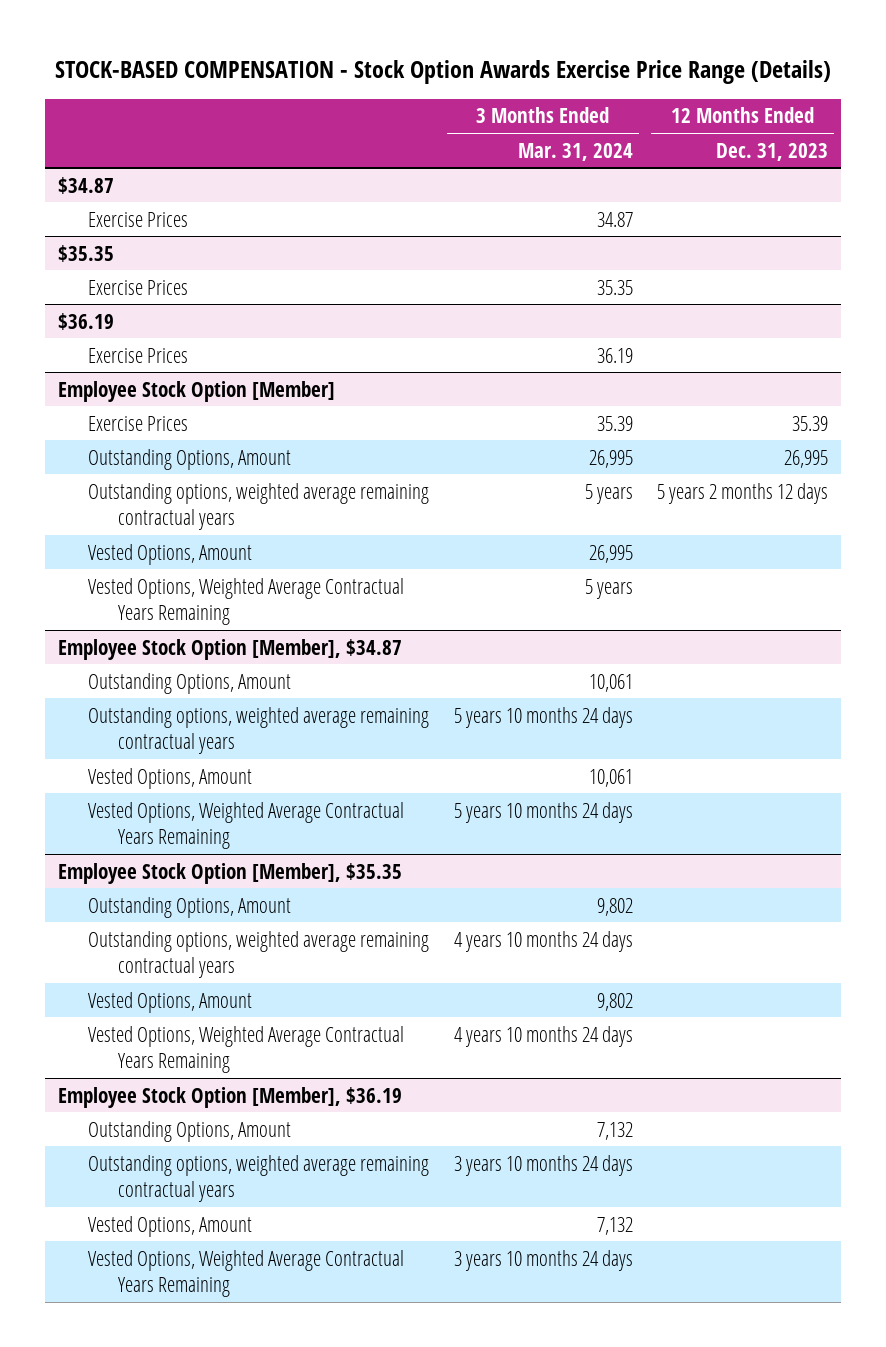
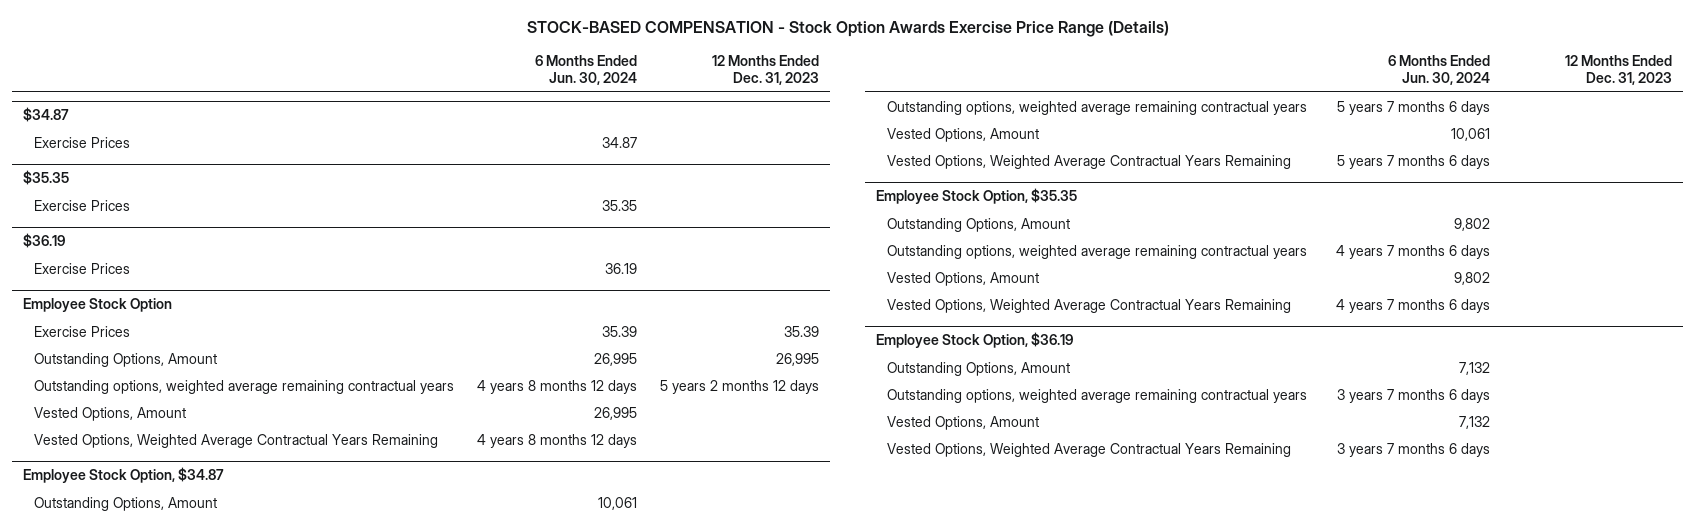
- | 3 Months Ended Mar. 31, 2024 | 12 Months Ended Dec. 31, 2023
+ | 6 Months Ended Jun. 30, 2024 | 12 Months Ended Dec. 31, 2023
- Employee Stock Option [Member]
+ Employee Stock Option
- Employee Stock Option [Member], $34.87
+ Employee Stock Option, $34.87
- Employee Stock Option [Member], $35.35
+ Employee Stock Option, $35.35
- Employee Stock Option [Member], $36.19
+ Employee Stock Option, $36.19

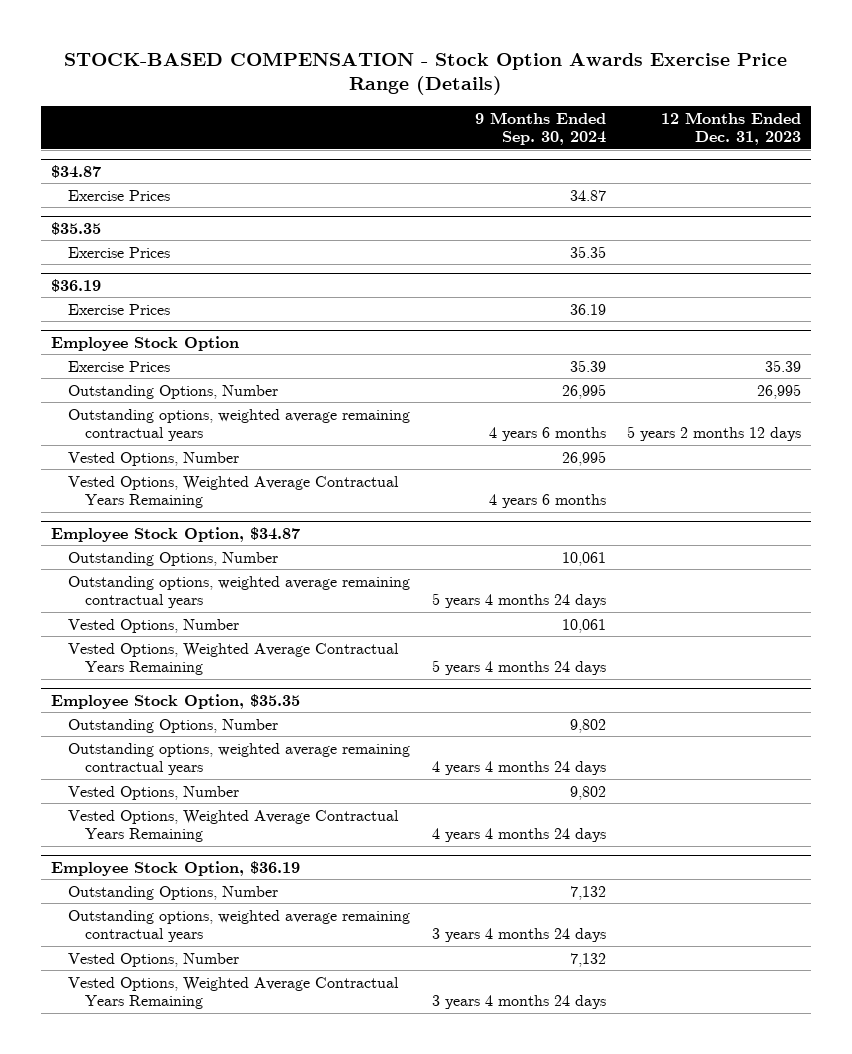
- | 6 Months Ended Jun. 30, 2024 | 12 Months Ended Dec. 31, 2023
+ | 9 Months Ended Sep. 30, 2024 | 12 Months Ended Dec. 31, 2023
@ Employee Stock Option
- Outstanding Options, Amount | 26,995 | 26,995
+ Outstanding Options, Number | 26,995 | 26,995
- Vested Options, Amount | 26,995 |
+ Vested Options, Number | 26,995 |
@ Employee Stock Option, $34.87
- Outstanding Options, Amount | 10,061 |
+ Outstanding Options, Number | 10,061 |
- Vested Options, Amount | 10,061 |
+ Vested Options, Number | 10,061 |
@ Employee Stock Option, $35.35
- Outstanding Options, Amount | 9,802 |
+ Outstanding Options, Number | 9,802 |
- Vested Options, Amount | 9,802 |
+ Vested Options, Number | 9,802 |
@ Employee Stock Option, $36.19
- Outstanding Options, Amount | 7,132 |
+ Outstanding Options, Number | 7,132 |
- Vested Options, Amount | 7,132 |
+ Vested Options, Number | 7,132 |

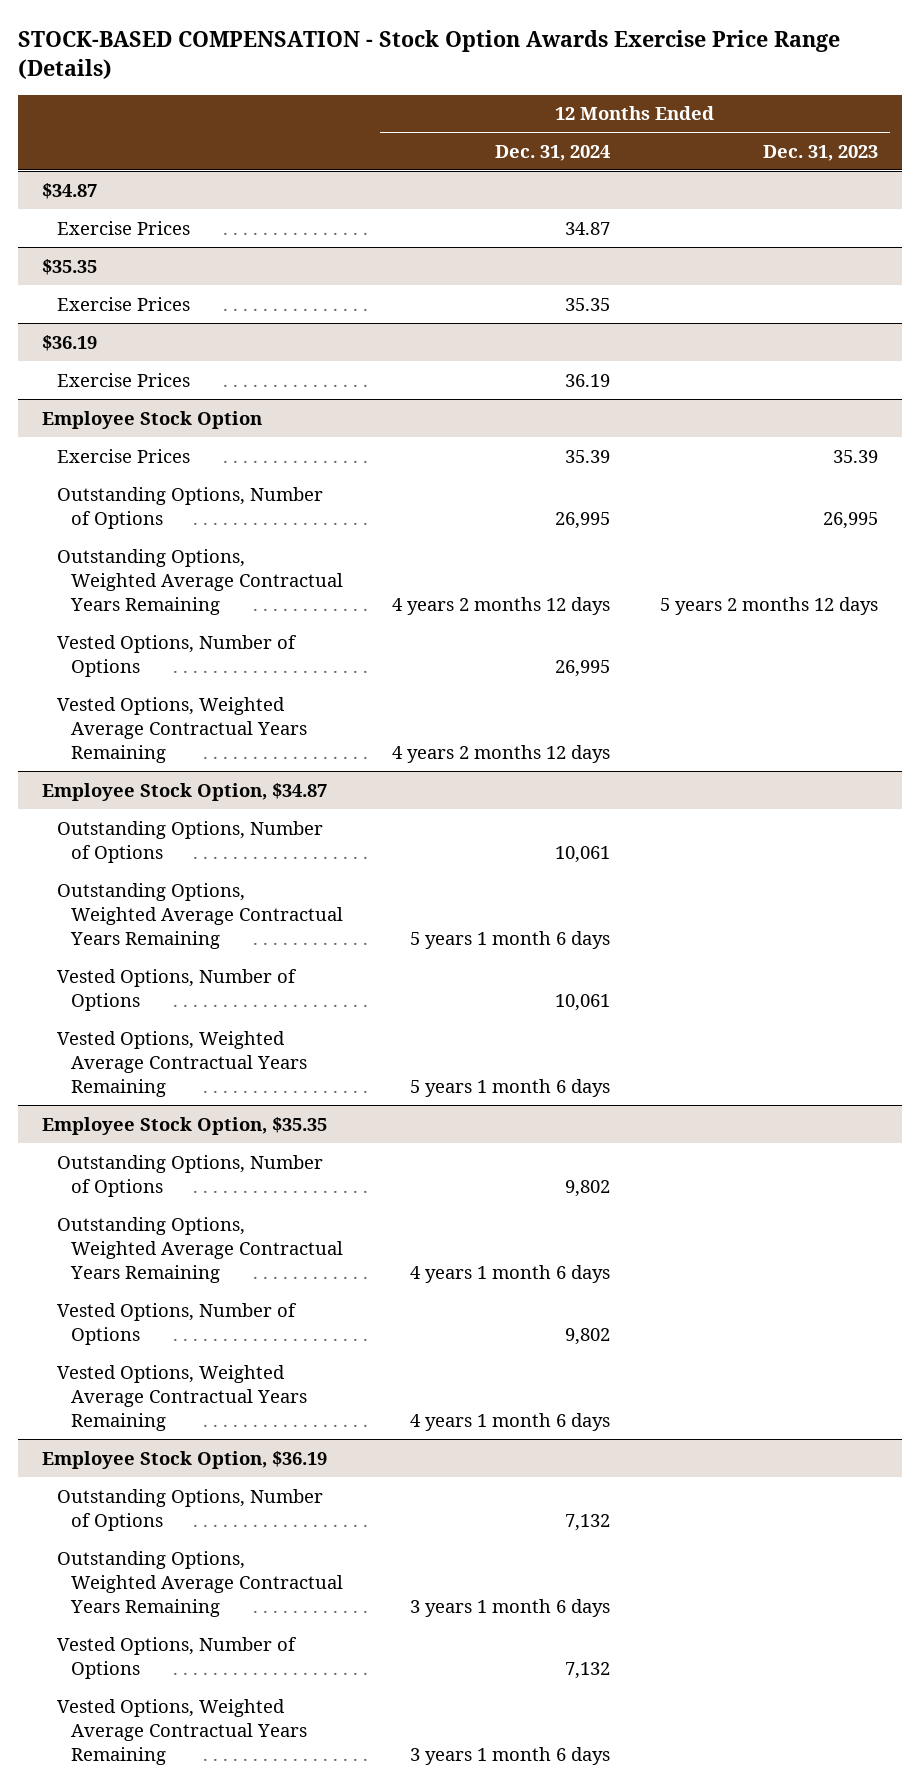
- | 9 Months Ended Sep. 30, 2024 | 12 Months Ended Dec. 31, 2023
+ | 12 Months Ended Dec. 31, 2024 | 12 Months Ended Dec. 31, 2023
@ Employee Stock Option
- Outstanding Options, Number | 26,995 | 26,995
- Outstanding options, weighted average remaining contractual years | 4 years 6 months | 5 years 2 months 12 days
- Vested Options, Number | 26,995 |
+ Outstanding Options, Number of Options | 26,995 | 26,995
+ Outstanding Options, Weighted Average Contractual Years Remaining | 4 years 2 months 12 days | 5 years 2 months 12 days
+ Vested Options, Number of Options | 26,995 |
@ Employee Stock Option, $34.87
- Outstanding Options, Number | 10,061 |
- Outstanding options, weighted average remaining contractual years | 5 years 4 months 24 days |
- Vested Options, Number | 10,061 |
+ Outstanding Options, Number of Options | 10,061 |
+ Outstanding Options, Weighted Average Contractual Years Remaining | 5 years 1 month 6 days |
+ Vested Options, Number of Options | 10,061 |
@ Employee Stock Option, $35.35
- Outstanding Options, Number | 9,802 |
- Outstanding options, weighted average remaining contractual years | 4 years 4 months 24 days |
- Vested Options, Number | 9,802 |
+ Outstanding Options, Number of Options | 9,802 |
+ Outstanding Options, Weighted Average Contractual Years Remaining | 4 years 1 month 6 days |
+ Vested Options, Number of Options | 9,802 |
@ Employee Stock Option, $36.19
- Outstanding Options, Number | 7,132 |
- Outstanding options, weighted average remaining contractual years | 3 years 4 months 24 days |
- Vested Options, Number | 7,132 |
+ Outstanding Options, Number of Options | 7,132 |
+ Outstanding Options, Weighted Average Contractual Years Remaining | 3 years 1 month 6 days |
+ Vested Options, Number of Options | 7,132 |

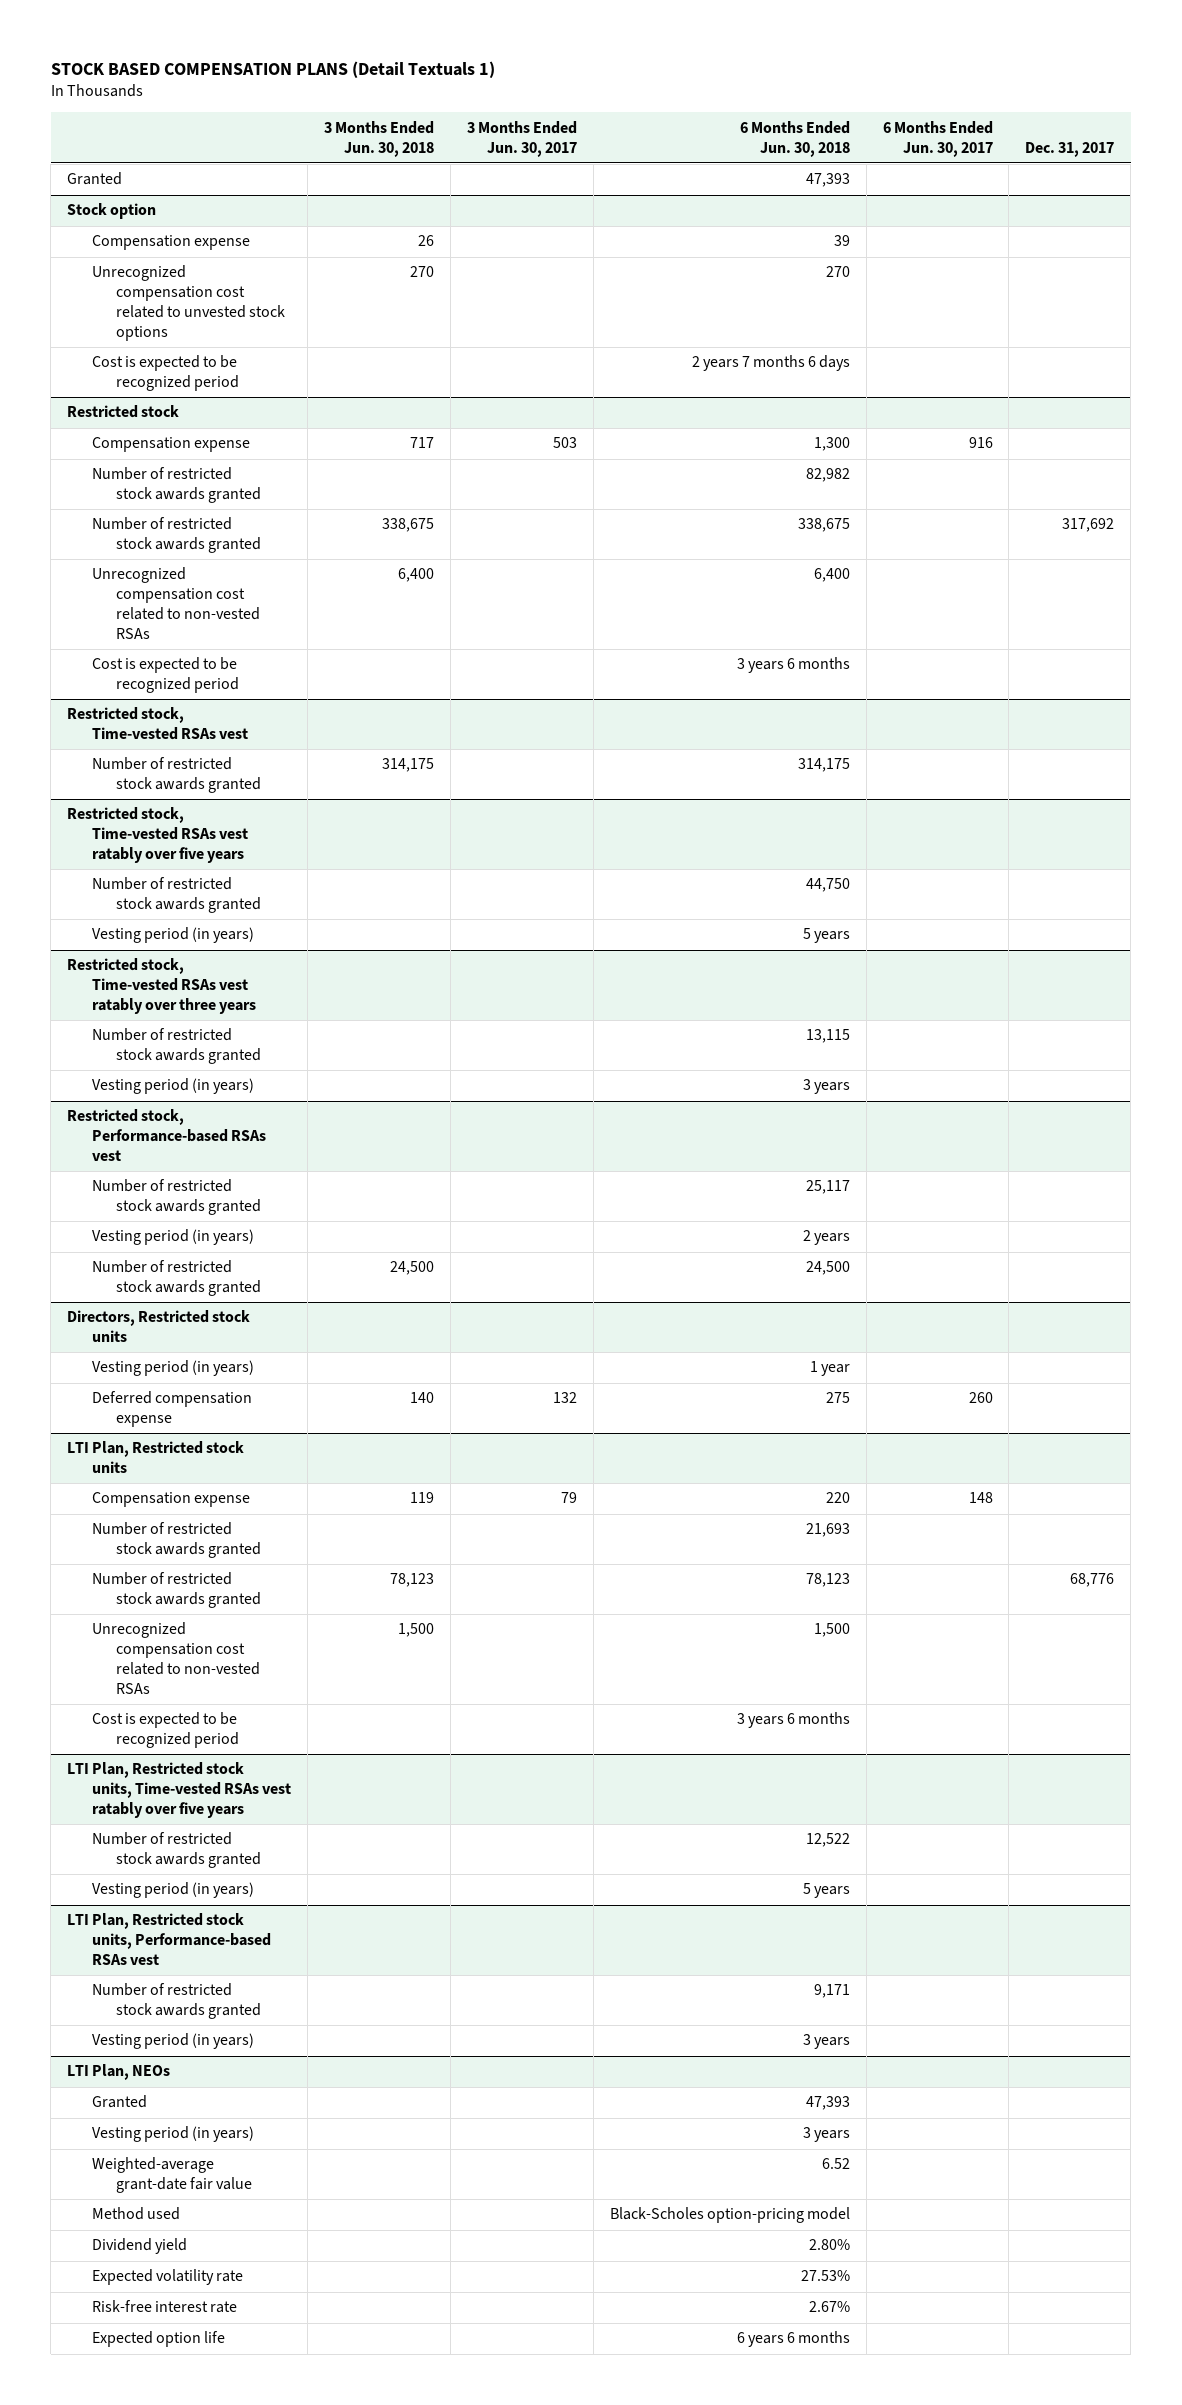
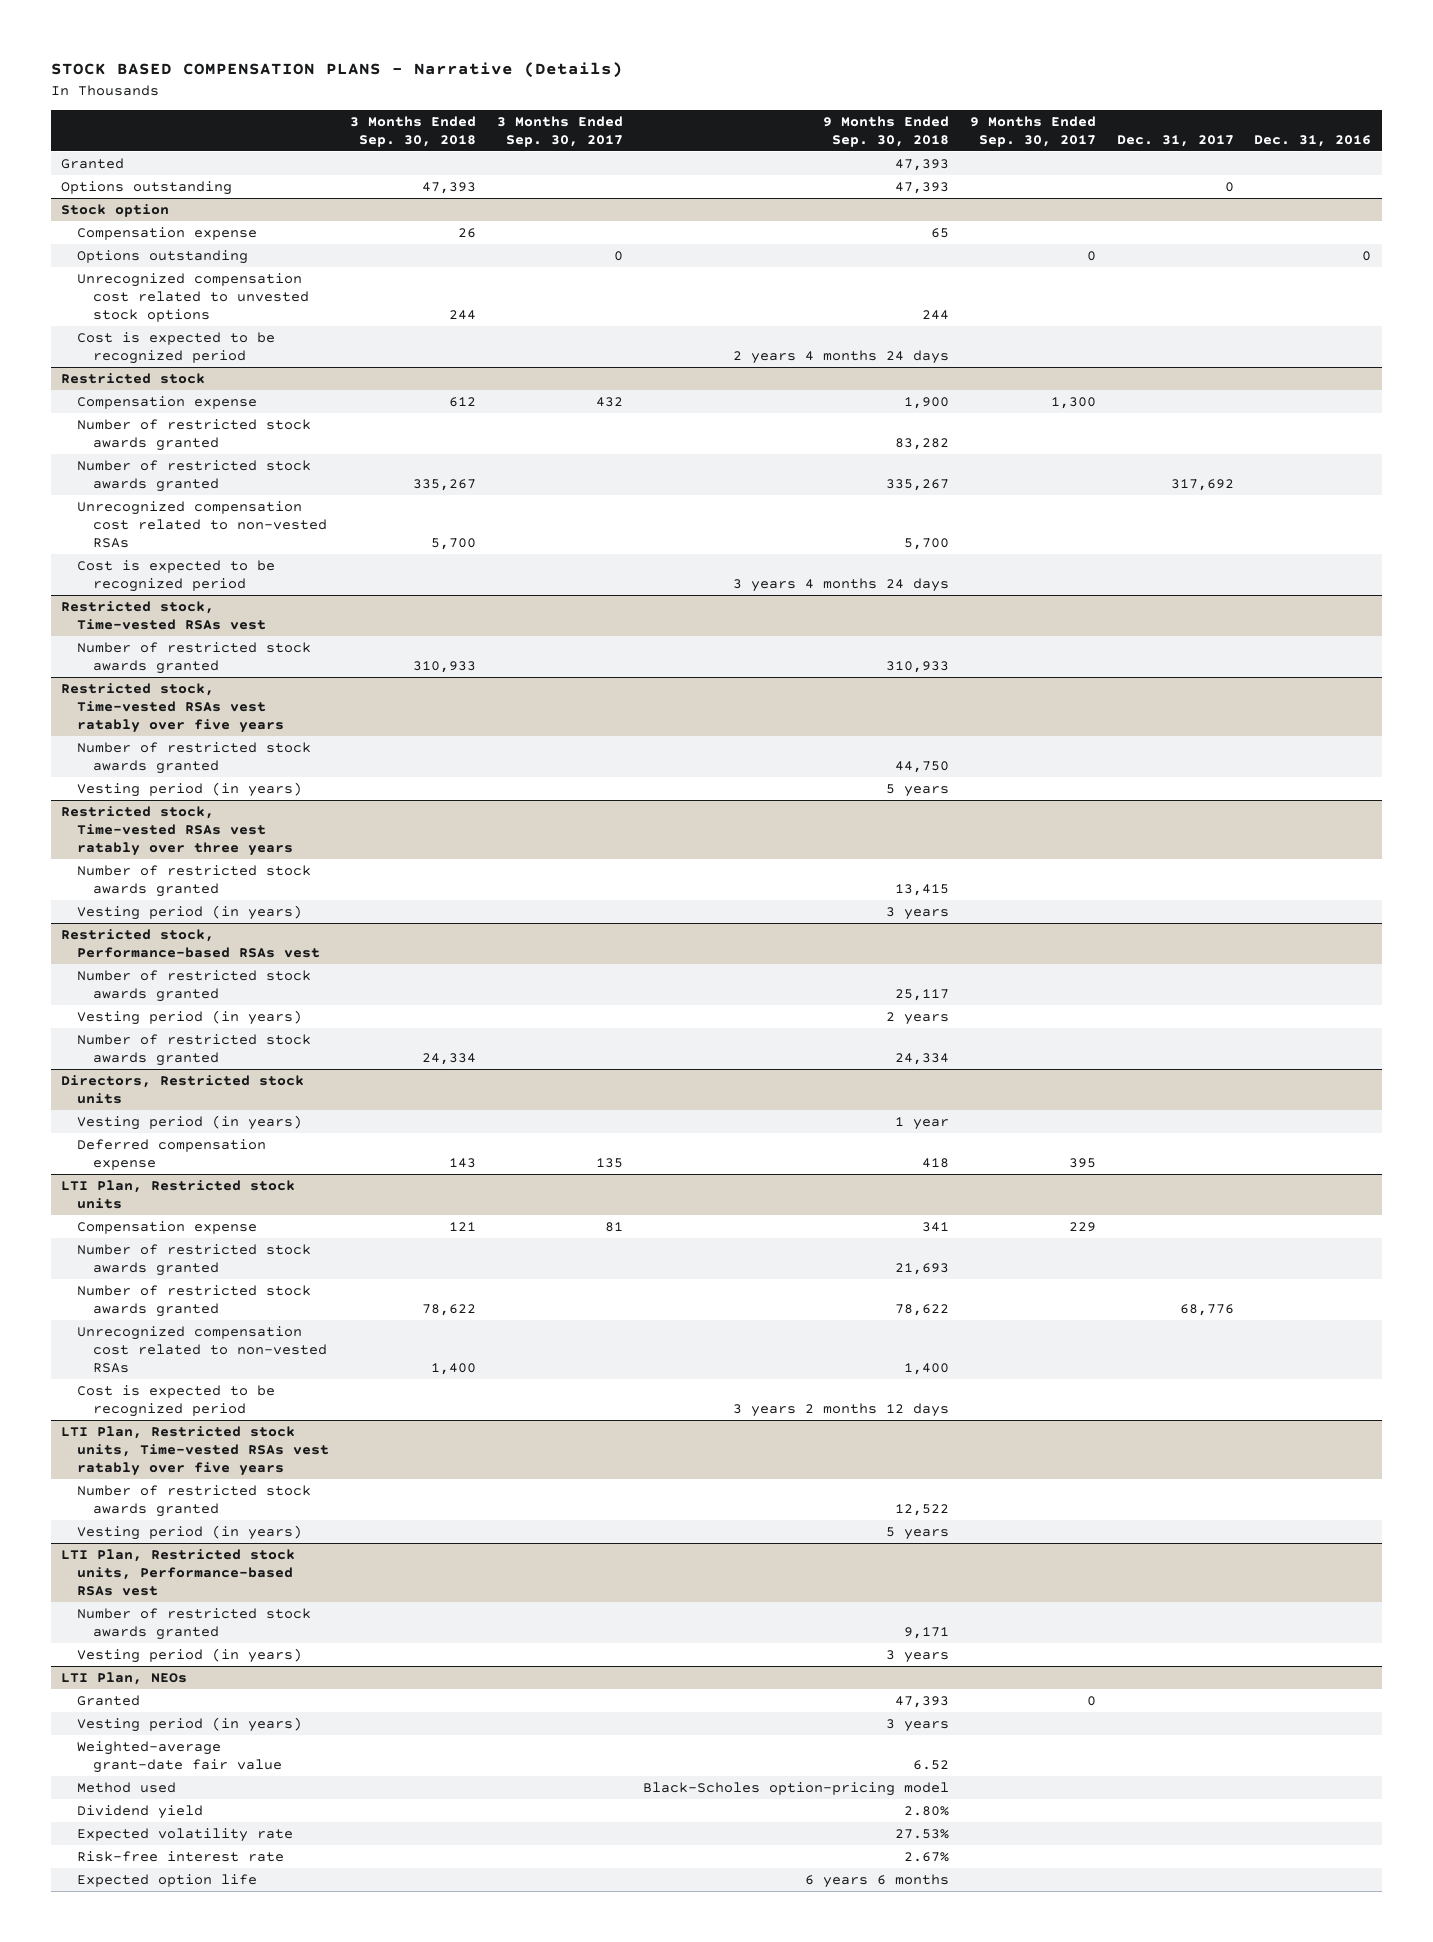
- STOCK BASED COMPENSATION PLANS (Detail Textuals 1)
+ STOCK BASED COMPENSATION PLANS - Narrative (Details)
- | 3 Months Ended Jun. 30, 2018 | 3 Months Ended Jun. 30, 2017 | 6 Months Ended Jun. 30, 2018 | 6 Months Ended Jun. 30, 2017 | Dec. 31, 2017
+ | 3 Months Ended Sep. 30, 2018 | 3 Months Ended Sep. 30, 2017 | 9 Months Ended Sep. 30, 2018 | 9 Months Ended Sep. 30, 2017 | Dec. 31, 2017 | Dec. 31, 2016
+ Options outstanding | 47,393 | | 47,393 | | 0 |
@ Stock option
+ Options outstanding | | 0 | | 0 | | 0

